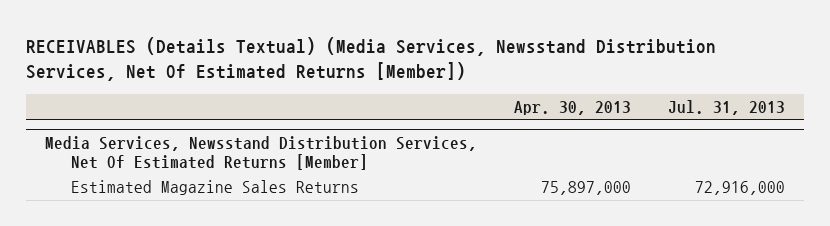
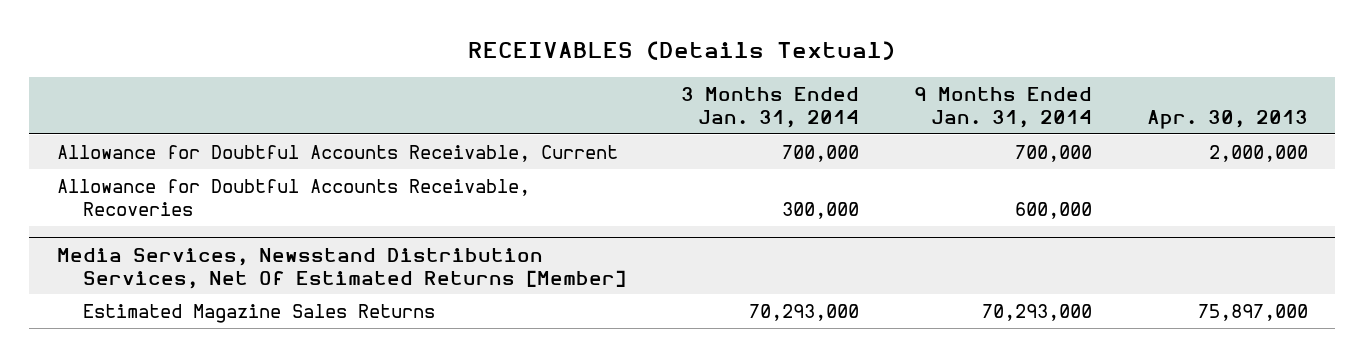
- RECEIVABLES (Details Textual) (Media Services, Newsstand Distribution Services, Net Of Estimated Returns [Member])
+ RECEIVABLES (Details Textual)
- | Apr. 30, 2013 | Jul. 31, 2013
+ | 3 Months Ended Jan. 31, 2014 | 9 Months Ended Jan. 31, 2014 | Apr. 30, 2013
+ Allowance for Doubtful Accounts Receivable, Current | 700,000 | 700,000 | 2,000,000
+ Allowance for Doubtful Accounts Receivable, Recoveries | 300,000 | 600,000 |

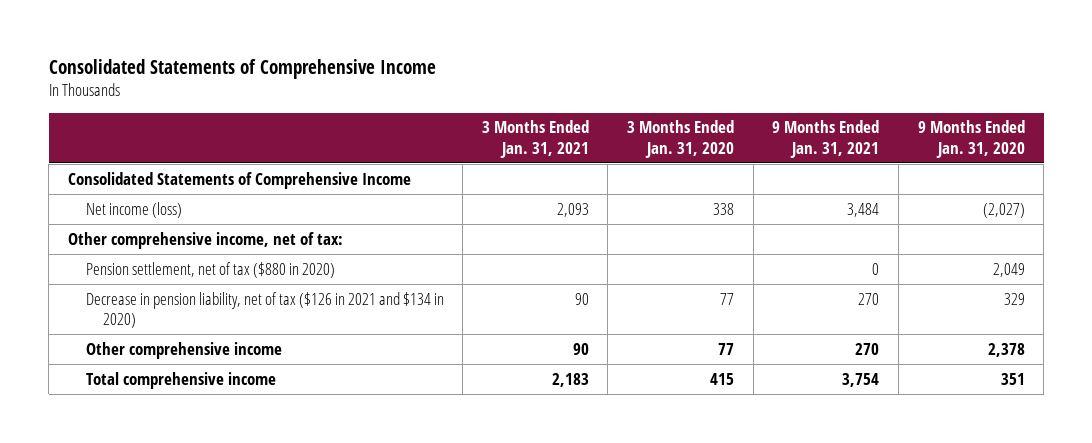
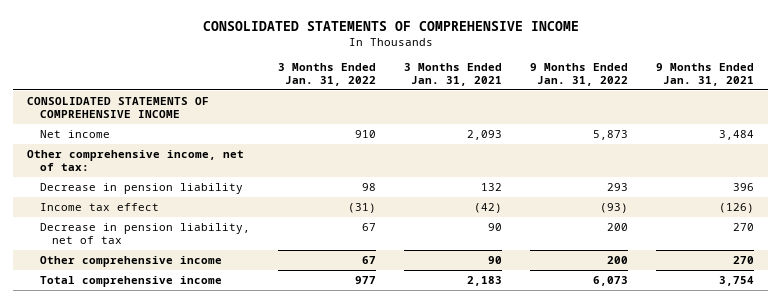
- Consolidated Statements of Comprehensive Income
+ CONSOLIDATED STATEMENTS OF COMPREHENSIVE INCOME
- | 3 Months Ended Jan. 31, 2021 | 3 Months Ended Jan. 31, 2020 | 9 Months Ended Jan. 31, 2021 | 9 Months Ended Jan. 31, 2020
+ | 3 Months Ended Jan. 31, 2022 | 3 Months Ended Jan. 31, 2021 | 9 Months Ended Jan. 31, 2022 | 9 Months Ended Jan. 31, 2021
- Consolidated Statements of Comprehensive Income
- Net income (loss) | 2,093 | 338 | 3,484 | (2,027)
+ CONSOLIDATED STATEMENTS OF COMPREHENSIVE INCOME
+ Net income | 910 | 2,093 | 5,873 | 3,484
- Pension settlement, net of tax ($880 in 2020) | | | 0 | 2,049
- Decrease in pension liability, net of tax ($126 in 2021 and $134 in 2020) | 90 | 77 | 270 | 329
+ Decrease in pension liability | 98 | 132 | 293 | 396
+ Income tax effect | (31) | (42) | (93) | (126)
+ Decrease in pension liability, net of tax | 67 | 90 | 200 | 270

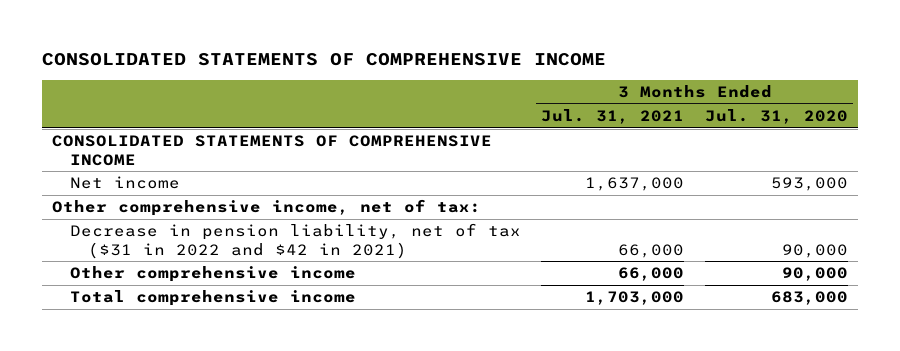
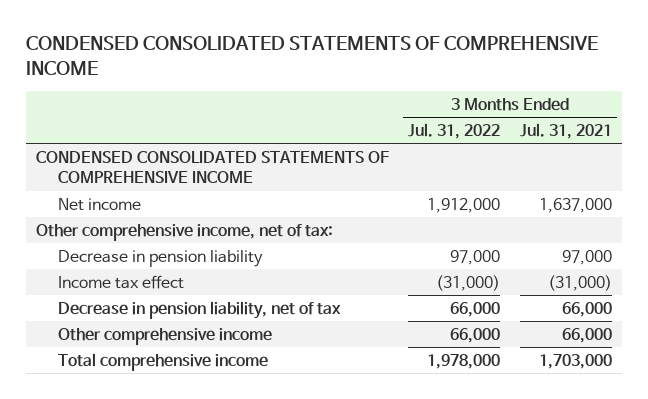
- CONSOLIDATED STATEMENTS OF COMPREHENSIVE INCOME
+ CONDENSED CONSOLIDATED STATEMENTS OF COMPREHENSIVE INCOME
- | 3 Months Ended Jul. 31, 2021 | 3 Months Ended Jul. 31, 2020
+ | 3 Months Ended Jul. 31, 2022 | 3 Months Ended Jul. 31, 2021
- CONSOLIDATED STATEMENTS OF COMPREHENSIVE INCOME
+ CONDENSED CONSOLIDATED STATEMENTS OF COMPREHENSIVE INCOME
- Decrease in pension liability, net of tax ($31 in 2022 and $42 in 2021) | 66,000 | 90,000
+ Decrease in pension liability | 97,000 | 97,000
+ Income tax effect | (31,000) | (31,000)
+ Decrease in pension liability, net of tax | 66,000 | 66,000

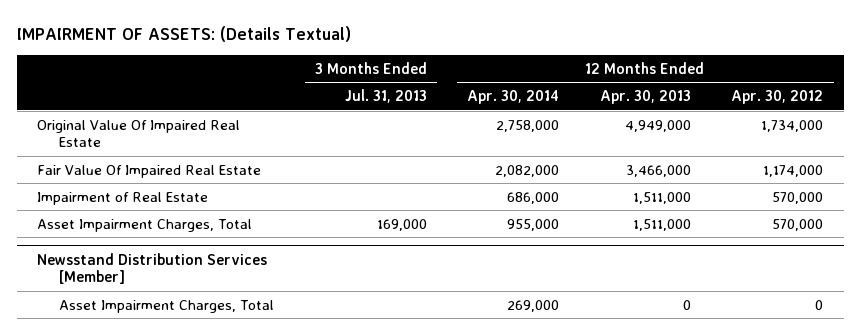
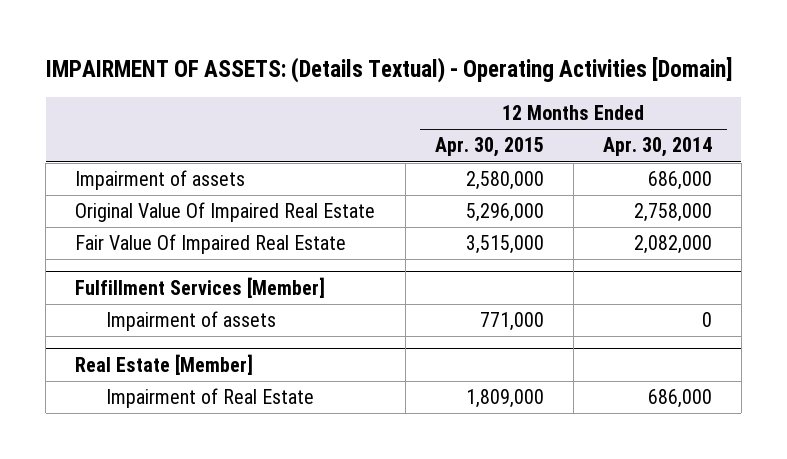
- IMPAIRMENT OF ASSETS: (Details Textual)
+ IMPAIRMENT OF ASSETS: (Details Textual) - Operating Activities [Domain]
- | 3 Months Ended Jul. 31, 2013 | 12 Months Ended Apr. 30, 2014 | 12 Months Ended Apr. 30, 2013 | 12 Months Ended Apr. 30, 2012
+ | 12 Months Ended Apr. 30, 2015 | 12 Months Ended Apr. 30, 2014
+ Impairment of assets | 2,580,000 | 686,000
+ Fulfillment Services [Member]
+ Impairment of assets | 771,000 | 0
+ Real Estate [Member]
- Asset Impairment Charges, Total | 169,000 | 955,000 | 1,511,000 | 570,000
- Newsstand Distribution Services [Member]
- Asset Impairment Charges, Total | | 269,000 | 0 | 0

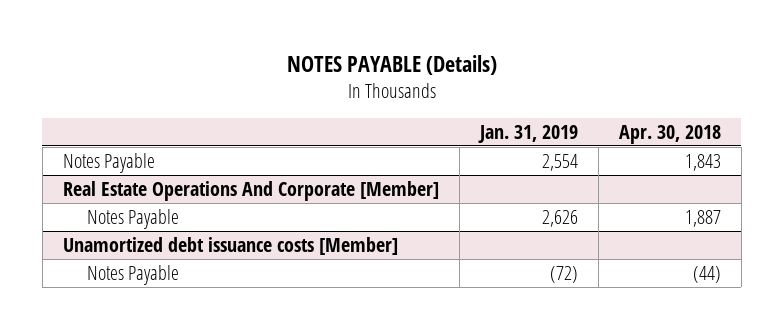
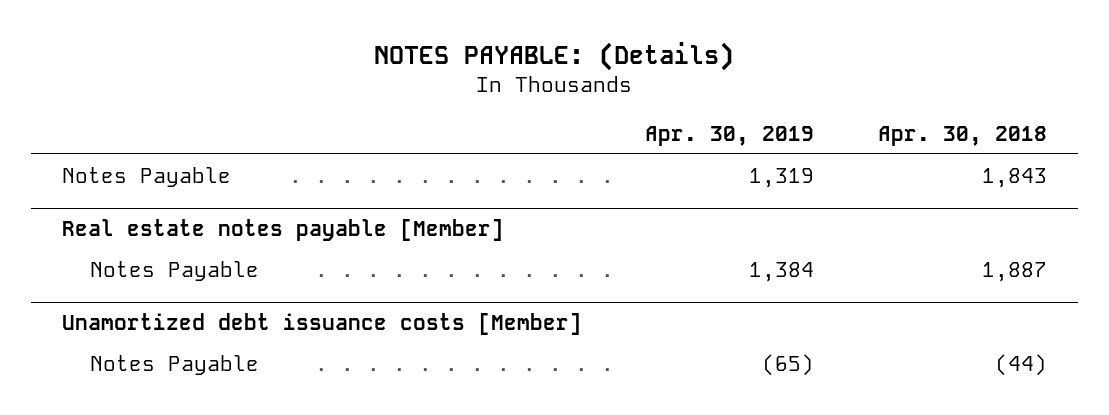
- NOTES PAYABLE (Details)
+ NOTES PAYABLE: (Details)
- | Jan. 31, 2019 | Apr. 30, 2018
+ | Apr. 30, 2019 | Apr. 30, 2018
- Real Estate Operations And Corporate [Member]
+ Real estate notes payable [Member]

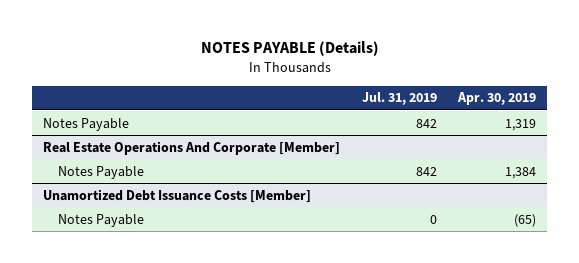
- NOTES PAYABLE: (Details)
+ NOTES PAYABLE (Details)
- | Apr. 30, 2019 | Apr. 30, 2018
+ | Jul. 31, 2019 | Apr. 30, 2019
- Real estate notes payable [Member]
+ Real Estate Operations And Corporate [Member]
- Unamortized debt issuance costs [Member]
+ Unamortized Debt Issuance Costs [Member]

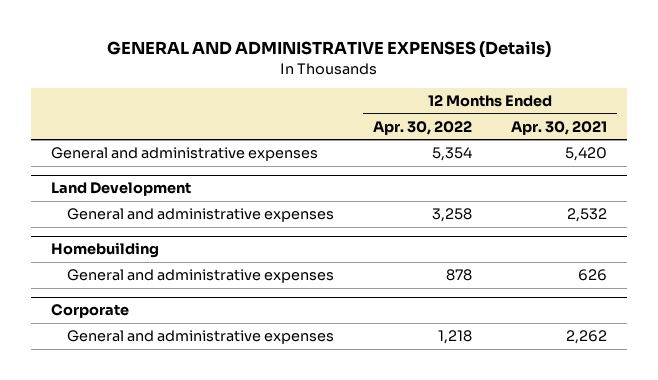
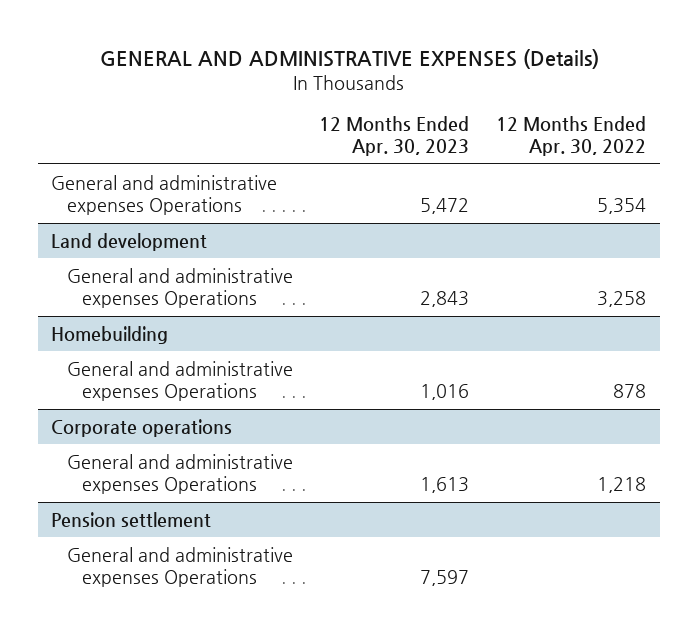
- | 12 Months Ended Apr. 30, 2022 | 12 Months Ended Apr. 30, 2021
+ | 12 Months Ended Apr. 30, 2023 | 12 Months Ended Apr. 30, 2022
- General and administrative expenses | 5,354 | 5,420
- Land Development
- General and administrative expenses | 3,258 | 2,532
+ General and administrative expenses Operations | 5,472 | 5,354
+ Land development
+ General and administrative expenses Operations | 2,843 | 3,258
@ Homebuilding
- General and administrative expenses | 878 | 626
- Corporate
- General and administrative expenses | 1,218 | 2,262
@ Homebuilding
+ General and administrative expenses Operations | 1,016 | 878
+ Corporate operations
+ General and administrative expenses Operations | 1,613 | 1,218
+ Pension settlement
+ General and administrative expenses Operations | 7,597 |

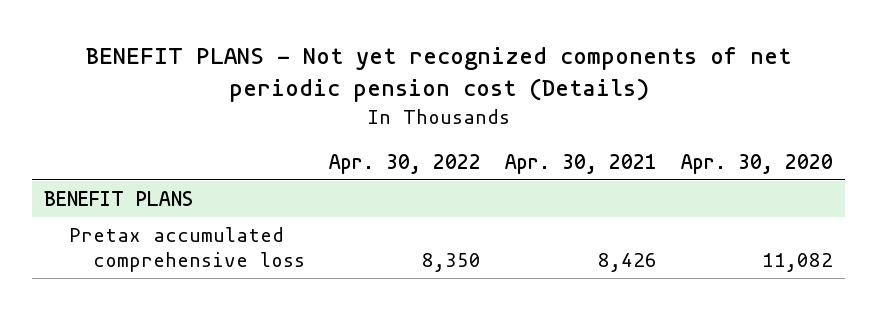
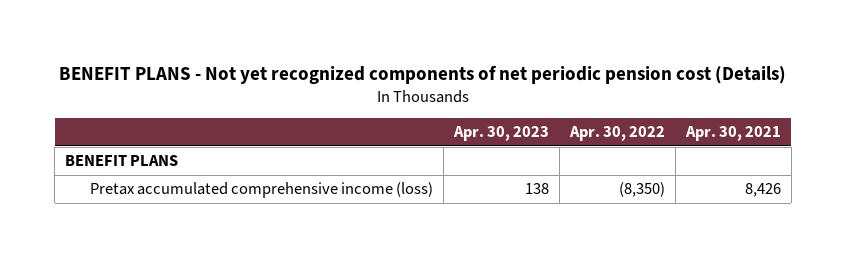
- | Apr. 30, 2022 | Apr. 30, 2021 | Apr. 30, 2020
+ | Apr. 30, 2023 | Apr. 30, 2022 | Apr. 30, 2021
- Pretax accumulated comprehensive loss | 8,350 | 8,426 | 11,082
+ Pretax accumulated comprehensive income (loss) | 138 | (8,350) | 8,426

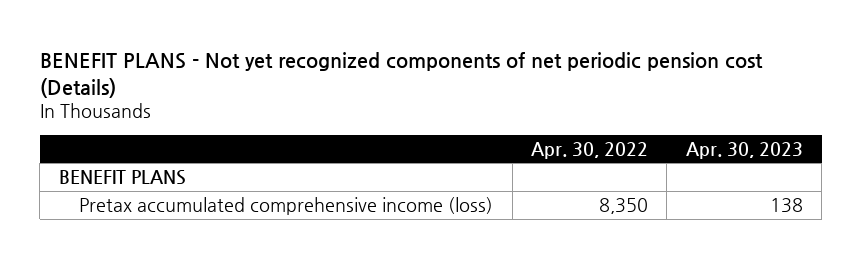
- | Apr. 30, 2023 | Apr. 30, 2022 | Apr. 30, 2021
+ | Apr. 30, 2022 | Apr. 30, 2023
- Pretax accumulated comprehensive income (loss) | 138 | (8,350) | 8,426
+ Pretax accumulated comprehensive income (loss) | 8,350 | 138

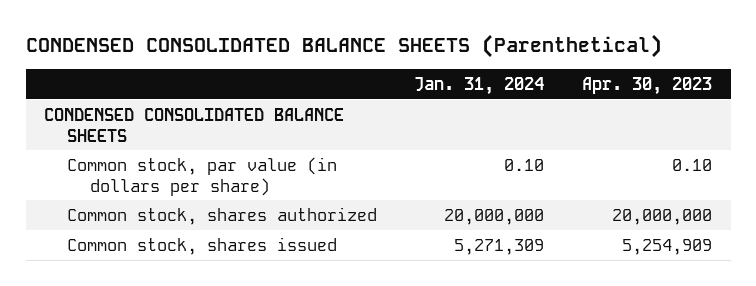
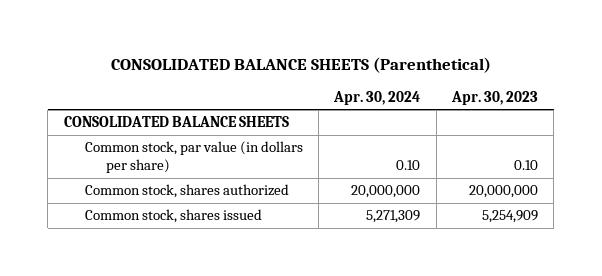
- CONDENSED CONSOLIDATED BALANCE SHEETS (Parenthetical)
+ CONSOLIDATED BALANCE SHEETS (Parenthetical)
- | Jan. 31, 2024 | Apr. 30, 2023
+ | Apr. 30, 2024 | Apr. 30, 2023
- CONDENSED CONSOLIDATED BALANCE SHEETS
+ CONSOLIDATED BALANCE SHEETS

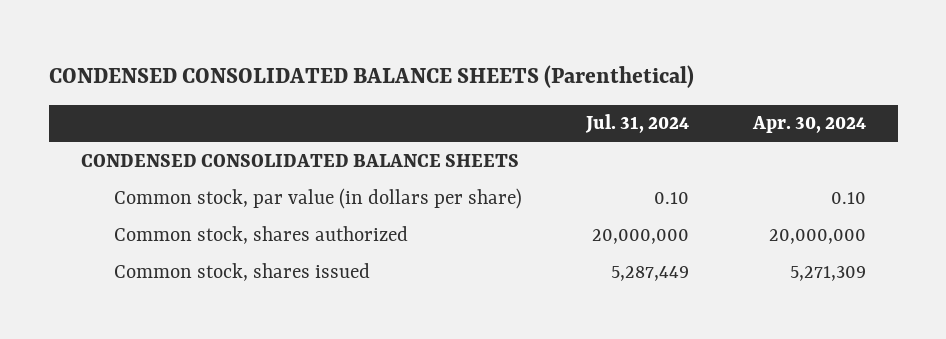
- CONSOLIDATED BALANCE SHEETS (Parenthetical)
+ CONDENSED CONSOLIDATED BALANCE SHEETS (Parenthetical)
- | Apr. 30, 2024 | Apr. 30, 2023
+ | Jul. 31, 2024 | Apr. 30, 2024
- CONSOLIDATED BALANCE SHEETS
+ CONDENSED CONSOLIDATED BALANCE SHEETS

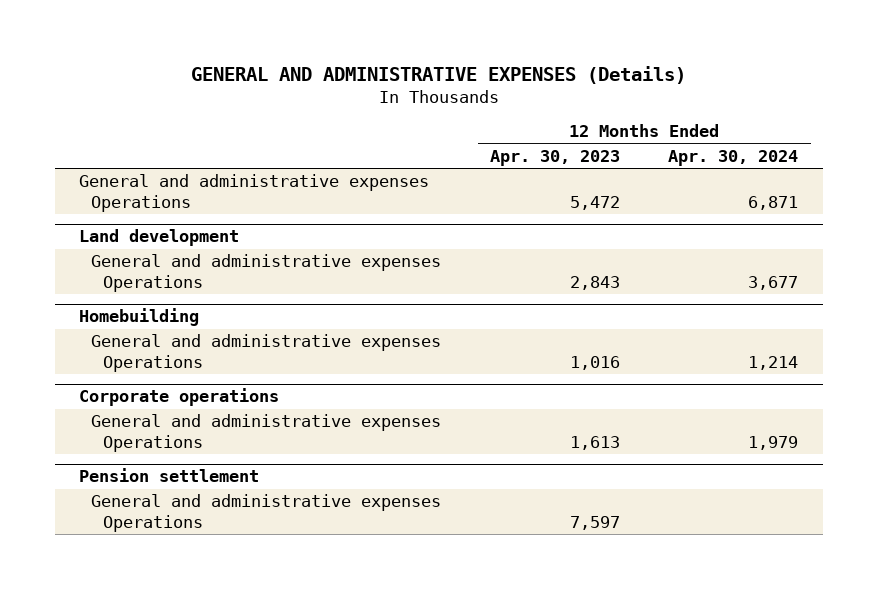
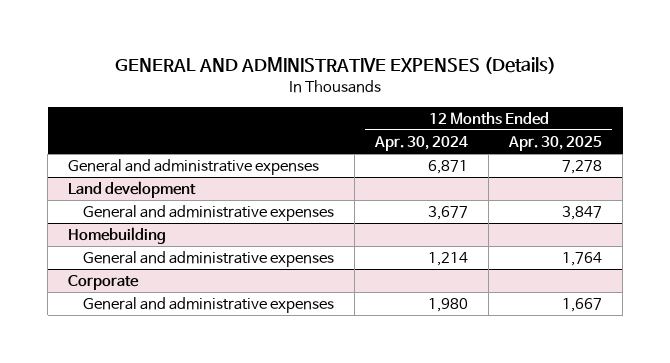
- | 12 Months Ended Apr. 30, 2023 | 12 Months Ended Apr. 30, 2024
+ | 12 Months Ended Apr. 30, 2024 | 12 Months Ended Apr. 30, 2025
- General and administrative expenses Operations | 5,472 | 6,871
+ General and administrative expenses | 6,871 | 7,278
@ Land development
- General and administrative expenses Operations | 2,843 | 3,677
+ General and administrative expenses | 3,677 | 3,847
@ Homebuilding
- General and administrative expenses Operations | 1,016 | 1,214
- Corporate operations
- General and administrative expenses Operations | 1,613 | 1,979
- Pension settlement
- General and administrative expenses Operations | 7,597 |
@ Homebuilding
+ General and administrative expenses | 1,214 | 1,764
+ Corporate
+ General and administrative expenses | 1,980 | 1,667

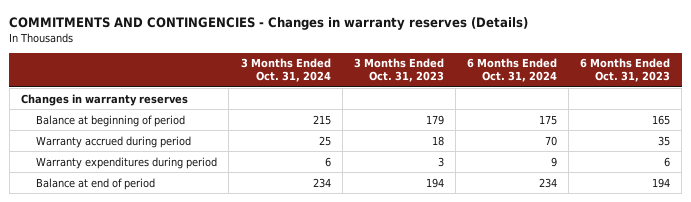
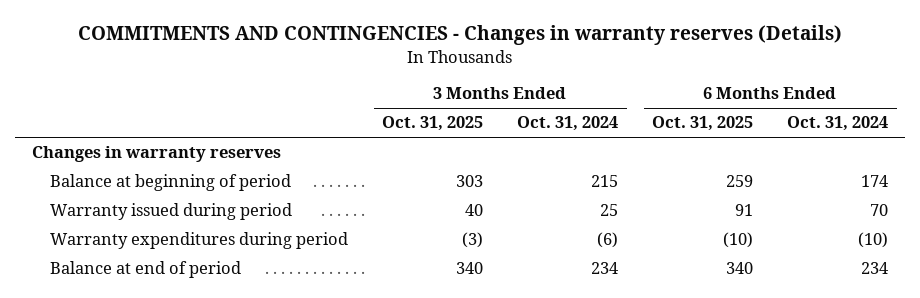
- | 3 Months Ended Oct. 31, 2024 | 3 Months Ended Oct. 31, 2023 | 6 Months Ended Oct. 31, 2024 | 6 Months Ended Oct. 31, 2023
+ | 3 Months Ended Oct. 31, 2025 | 3 Months Ended Oct. 31, 2024 | 6 Months Ended Oct. 31, 2025 | 6 Months Ended Oct. 31, 2024
- Balance at beginning of period | 215 | 179 | 175 | 165
- Warranty accrued during period | 25 | 18 | 70 | 35
- Warranty expenditures during period | 6 | 3 | 9 | 6
+ Balance at beginning of period | 303 | 215 | 259 | 174
+ Warranty issued during period | 40 | 25 | 91 | 70
+ Warranty expenditures during period | (3) | (6) | (10) | (10)

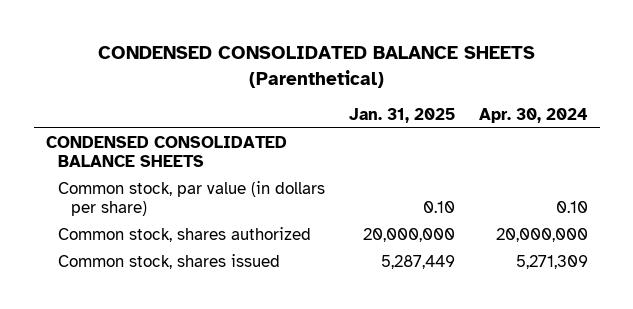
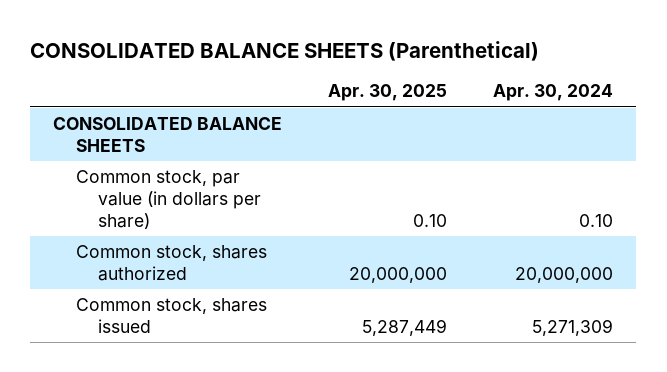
- CONDENSED CONSOLIDATED BALANCE SHEETS (Parenthetical)
+ CONSOLIDATED BALANCE SHEETS (Parenthetical)
- | Jan. 31, 2025 | Apr. 30, 2024
+ | Apr. 30, 2025 | Apr. 30, 2024
- CONDENSED CONSOLIDATED BALANCE SHEETS
+ CONSOLIDATED BALANCE SHEETS

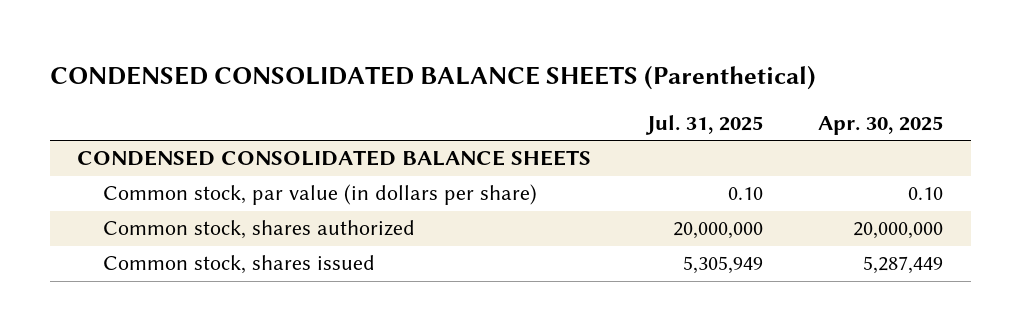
- CONSOLIDATED BALANCE SHEETS (Parenthetical)
+ CONDENSED CONSOLIDATED BALANCE SHEETS (Parenthetical)
- | Apr. 30, 2025 | Apr. 30, 2024
+ | Jul. 31, 2025 | Apr. 30, 2025
- CONSOLIDATED BALANCE SHEETS
+ CONDENSED CONSOLIDATED BALANCE SHEETS

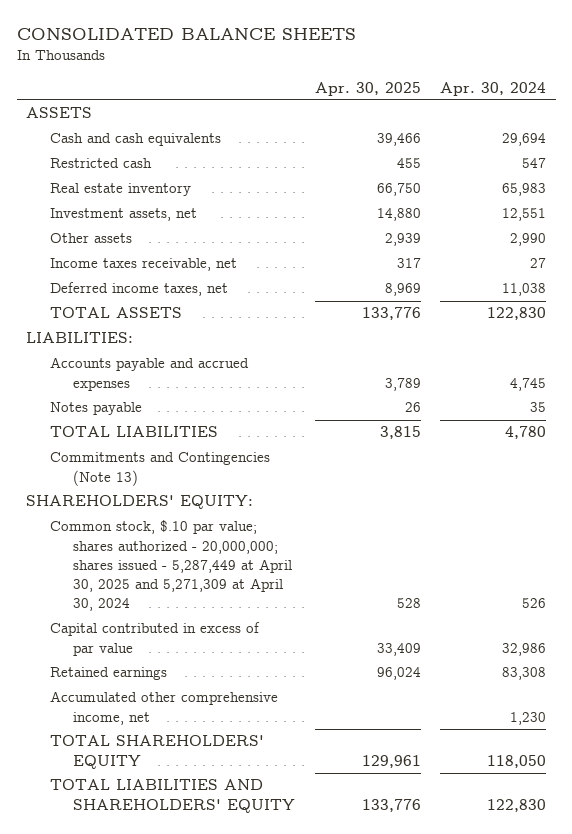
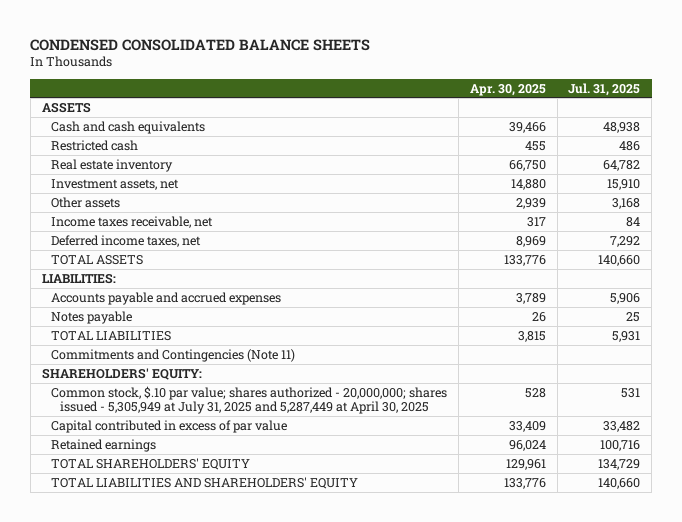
- CONSOLIDATED BALANCE SHEETS
+ CONDENSED CONSOLIDATED BALANCE SHEETS
- | Apr. 30, 2025 | Apr. 30, 2024
+ | Apr. 30, 2025 | Jul. 31, 2025
- Commitments and Contingencies (Note 13)
+ Commitments and Contingencies (Note 11)
- Common stock, $.10 par value; shares authorized - 20,000,000; shares issued - 5,287,449 at April 30, 2025 and 5,271,309 at April 30, 2024 | 528 | 526
+ Common stock, $.10 par value; shares authorized - 20,000,000; shares issued - 5,305,949 at July 31, 2025 and 5,287,449 at April 30, 2025 | 528 | 531
- Accumulated other comprehensive income, net | | 1,230

